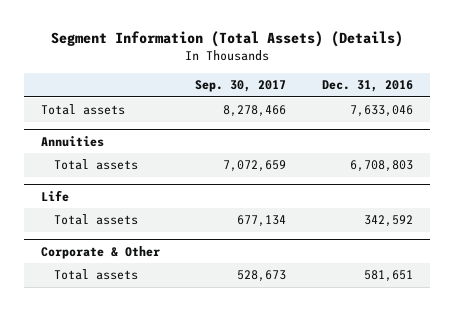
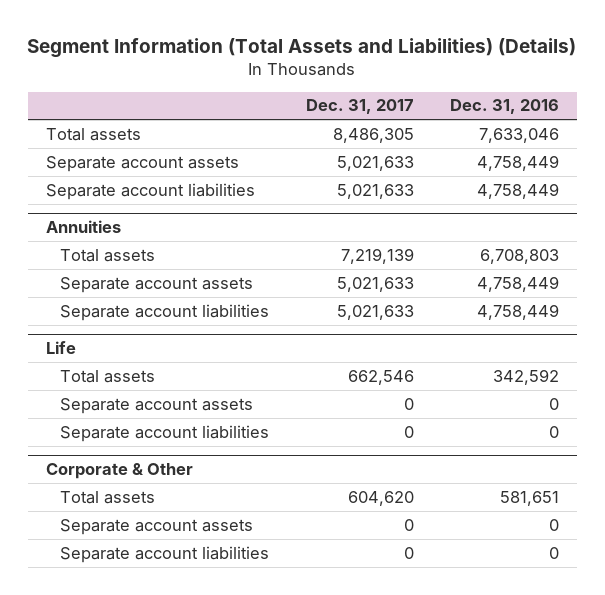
- Segment Information (Total Assets) (Details)
+ Segment Information (Total Assets and Liabilities) (Details)
- | Sep. 30, 2017 | Dec. 31, 2016
+ | Dec. 31, 2017 | Dec. 31, 2016
+ Separate account assets | 5,021,633 | 4,758,449
+ Separate account liabilities | 5,021,633 | 4,758,449
@ Annuities
+ Separate account assets | 5,021,633 | 4,758,449
+ Separate account liabilities | 5,021,633 | 4,758,449
@ Life
+ Separate account assets | 0 | 0
+ Separate account liabilities | 0 | 0
@ Corporate & Other
+ Separate account assets | 0 | 0
+ Separate account liabilities | 0 | 0

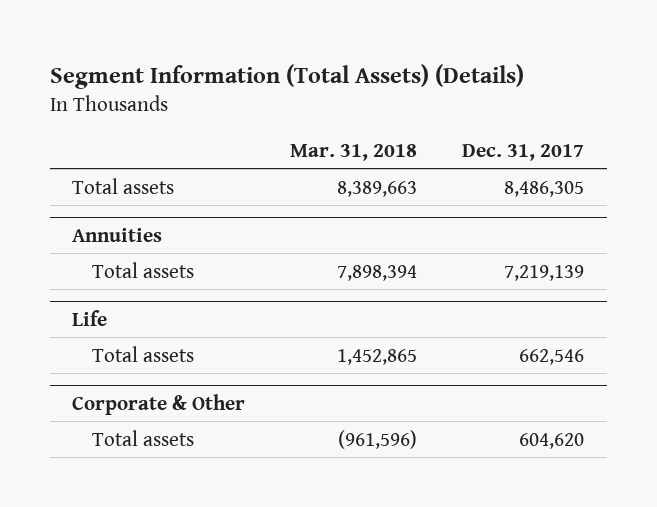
- Segment Information (Total Assets and Liabilities) (Details)
+ Segment Information (Total Assets) (Details)
- | Dec. 31, 2017 | Dec. 31, 2016
+ | Mar. 31, 2018 | Dec. 31, 2017
- Separate account assets | 5,021,633 | 4,758,449
- Separate account liabilities | 5,021,633 | 4,758,449
@ Annuities
- Separate account assets | 5,021,633 | 4,758,449
- Separate account liabilities | 5,021,633 | 4,758,449
@ Life
- Separate account assets | 0 | 0
- Separate account liabilities | 0 | 0
@ Corporate & Other
- Separate account assets | 0 | 0
- Separate account liabilities | 0 | 0

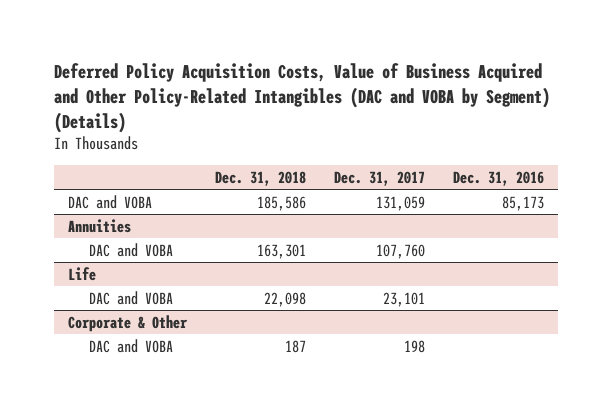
- Segment Information (Total Assets) (Details)
+ Deferred Policy Acquisition Costs, Value of Business Acquired and Other Policy-Related Intangibles (DAC and VOBA by Segment) (Details)
- | Mar. 31, 2018 | Dec. 31, 2017
+ | Dec. 31, 2018 | Dec. 31, 2017 | Dec. 31, 2016
- Total assets | 8,389,663 | 8,486,305
+ DAC and VOBA | 185,586 | 131,059 | 85,173
@ Annuities
- Total assets | 7,898,394 | 7,219,139
+ DAC and VOBA | 163,301 | 107,760 |
@ Life
- Total assets | 1,452,865 | 662,546
+ DAC and VOBA | 22,098 | 23,101 |
@ Corporate & Other
- Total assets | (961,596) | 604,620
+ DAC and VOBA | 187 | 198 |

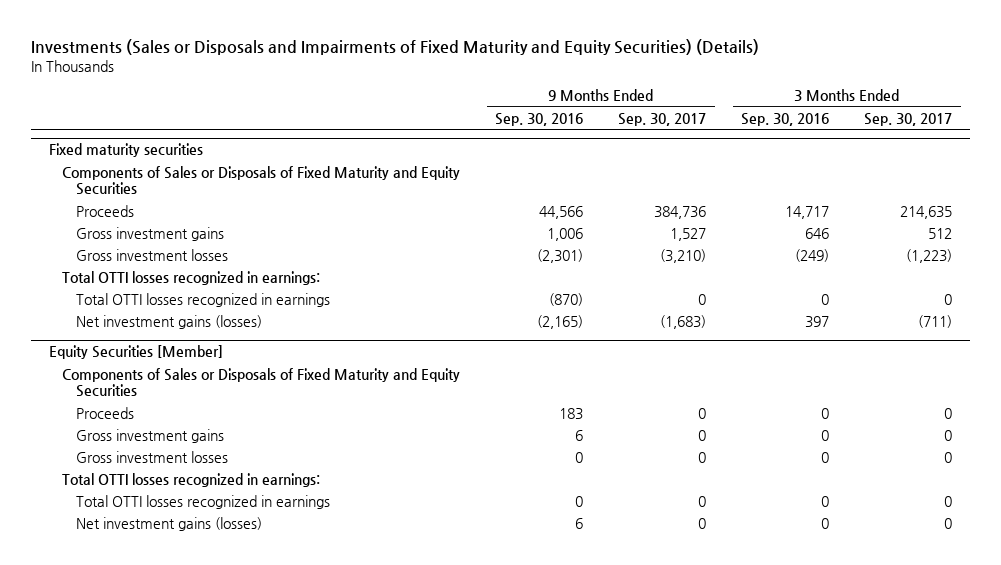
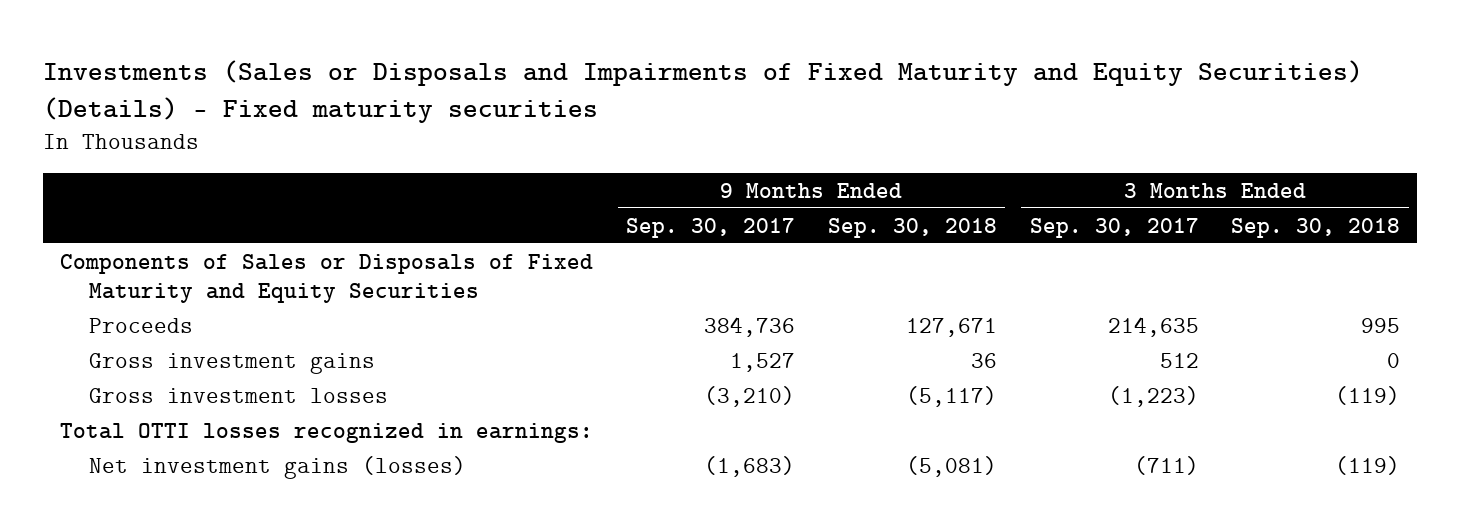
- Investments (Sales or Disposals and Impairments of Fixed Maturity and Equity Securities) (Details)
+ Investments (Sales or Disposals and Impairments of Fixed Maturity and Equity Securities) (Details) - Fixed maturity securities
- | 9 Months Ended Sep. 30, 2016 | 9 Months Ended Sep. 30, 2017 | 3 Months Ended Sep. 30, 2016 | 3 Months Ended Sep. 30, 2017
+ | 9 Months Ended Sep. 30, 2017 | 9 Months Ended Sep. 30, 2018 | 3 Months Ended Sep. 30, 2017 | 3 Months Ended Sep. 30, 2018
- Fixed maturity securities
- Total OTTI losses recognized in earnings | (870) | 0 | 0 | 0
- Equity Securities [Member]
- Components of Sales or Disposals of Fixed Maturity and Equity Securities
- Proceeds | 183 | 0 | 0 | 0
- Gross investment gains | 6 | 0 | 0 | 0
- Gross investment losses | 0 | 0 | 0 | 0
- Total OTTI losses recognized in earnings:
- Total OTTI losses recognized in earnings | 0 | 0 | 0 | 0
- Net investment gains (losses) | 6 | 0 | 0 | 0

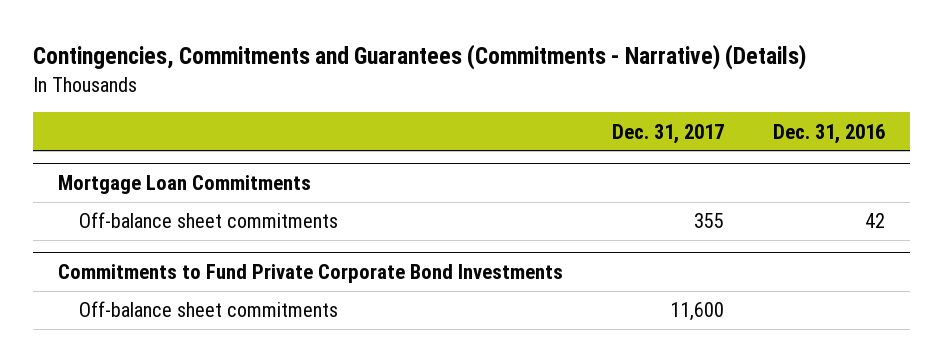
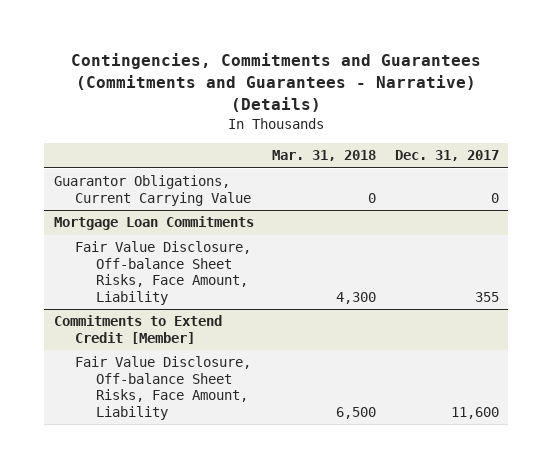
- Contingencies, Commitments and Guarantees (Commitments - Narrative) (Details)
+ Contingencies, Commitments and Guarantees (Commitments and Guarantees - Narrative) (Details)
- | Dec. 31, 2017 | Dec. 31, 2016
+ | Mar. 31, 2018 | Dec. 31, 2017
+ Guarantor Obligations, Current Carrying Value | 0 | 0
@ Mortgage Loan Commitments
- Off-balance sheet commitments | 355 | 42
- Commitments to Fund Private Corporate Bond Investments
- Off-balance sheet commitments | 11,600 |
@ Mortgage Loan Commitments
+ Fair Value Disclosure, Off-balance Sheet Risks, Face Amount, Liability | 4,300 | 355
+ Commitments to Extend Credit [Member]
+ Fair Value Disclosure, Off-balance Sheet Risks, Face Amount, Liability | 6,500 | 11,600

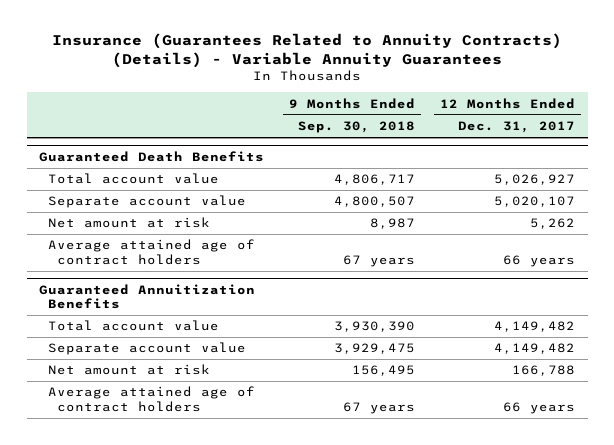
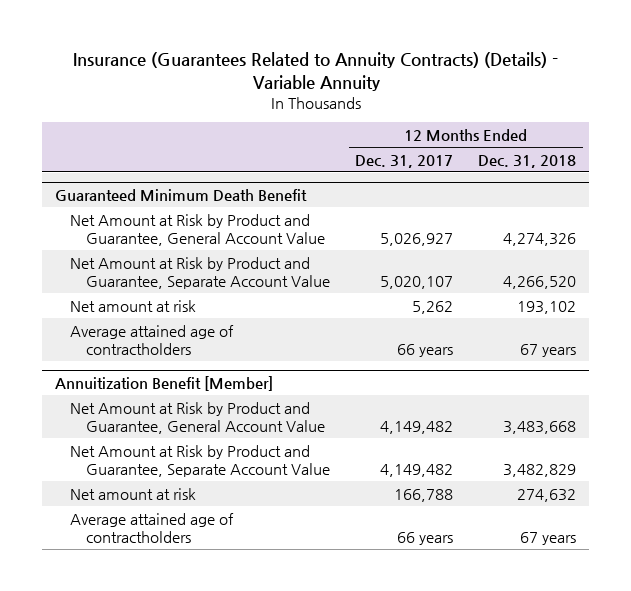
- Insurance (Guarantees Related to Annuity Contracts) (Details) - Variable Annuity Guarantees
+ Insurance (Guarantees Related to Annuity Contracts) (Details) - Variable Annuity
- | 9 Months Ended Sep. 30, 2018 | 12 Months Ended Dec. 31, 2017
+ | 12 Months Ended Dec. 31, 2017 | 12 Months Ended Dec. 31, 2018
- Guaranteed Death Benefits
- Total account value | 4,806,717 | 5,026,927
- Separate account value | 4,800,507 | 5,020,107
+ Guaranteed Minimum Death Benefit
+ Net Amount at Risk by Product and Guarantee, General Account Value | 5,026,927 | 4,274,326
+ Net Amount at Risk by Product and Guarantee, Separate Account Value | 5,020,107 | 4,266,520
- Average attained age of contract holders | 67 years | 66 years
- Guaranteed Annuitization Benefits
- Total account value | 3,930,390 | 4,149,482
- Separate account value | 3,929,475 | 4,149,482
+ Average attained age of contractholders | 66 years | 67 years
+ Annuitization Benefit [Member]
+ Net Amount at Risk by Product and Guarantee, General Account Value | 4,149,482 | 3,483,668
+ Net Amount at Risk by Product and Guarantee, Separate Account Value | 4,149,482 | 3,482,829
- Average attained age of contract holders | 67 years | 66 years
+ Average attained age of contractholders | 66 years | 67 years

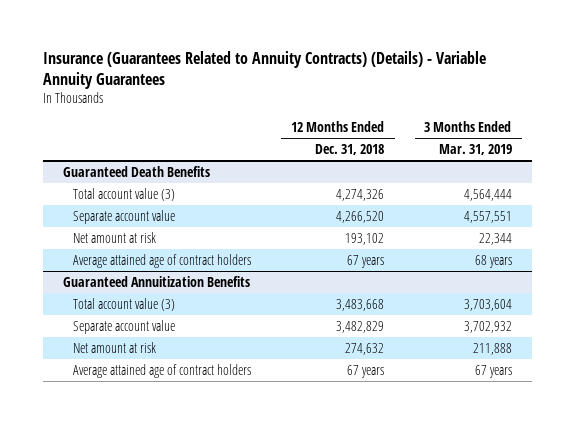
- Insurance (Guarantees Related to Annuity Contracts) (Details) - Variable Annuity
+ Insurance (Guarantees Related to Annuity Contracts) (Details) - Variable Annuity Guarantees
- | 12 Months Ended Dec. 31, 2017 | 12 Months Ended Dec. 31, 2018
+ | 12 Months Ended Dec. 31, 2018 | 3 Months Ended Mar. 31, 2019
- Guaranteed Minimum Death Benefit
- Net Amount at Risk by Product and Guarantee, General Account Value | 5,026,927 | 4,274,326
- Net Amount at Risk by Product and Guarantee, Separate Account Value | 5,020,107 | 4,266,520
+ Guaranteed Death Benefits
+ Total account value (3) | 4,274,326 | 4,564,444
+ Separate account value | 4,266,520 | 4,557,551
- Average attained age of contractholders | 66 years | 67 years
- Annuitization Benefit [Member]
- Net Amount at Risk by Product and Guarantee, General Account Value | 4,149,482 | 3,483,668
- Net Amount at Risk by Product and Guarantee, Separate Account Value | 4,149,482 | 3,482,829
+ Average attained age of contract holders | 67 years | 68 years
+ Guaranteed Annuitization Benefits
+ Total account value (3) | 3,483,668 | 3,703,604
+ Separate account value | 3,482,829 | 3,702,932
- Average attained age of contractholders | 66 years | 67 years
+ Average attained age of contract holders | 67 years | 67 years

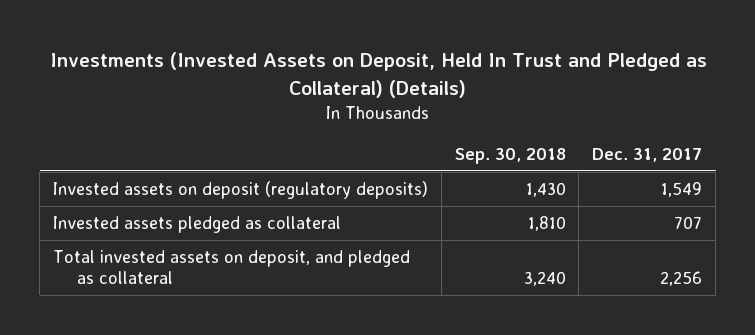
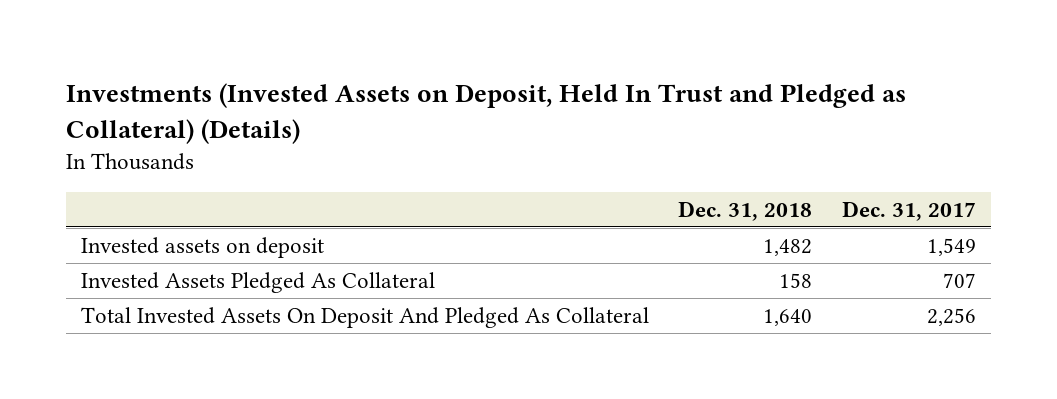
- | Sep. 30, 2018 | Dec. 31, 2017
+ | Dec. 31, 2018 | Dec. 31, 2017
- Invested assets on deposit (regulatory deposits) | 1,430 | 1,549
- Invested assets pledged as collateral | 1,810 | 707
- Total invested assets on deposit, and pledged as collateral | 3,240 | 2,256
+ Invested assets on deposit | 1,482 | 1,549
+ Invested Assets Pledged As Collateral | 158 | 707
+ Total Invested Assets On Deposit And Pledged As Collateral | 1,640 | 2,256

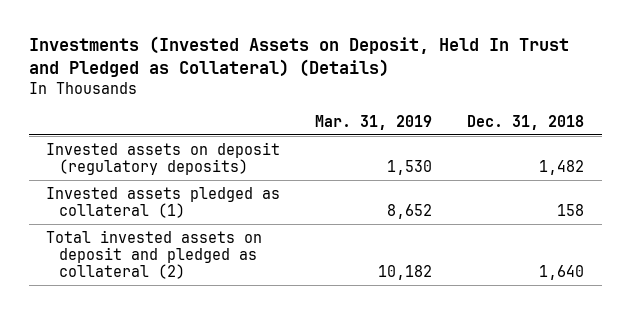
- | Dec. 31, 2018 | Dec. 31, 2017
+ | Mar. 31, 2019 | Dec. 31, 2018
- Invested assets on deposit | 1,482 | 1,549
- Invested Assets Pledged As Collateral | 158 | 707
- Total Invested Assets On Deposit And Pledged As Collateral | 1,640 | 2,256
+ Invested assets on deposit (regulatory deposits) | 1,530 | 1,482
+ Invested assets pledged as collateral (1) | 8,652 | 158
+ Total invested assets on deposit and pledged as collateral (2) | 10,182 | 1,640

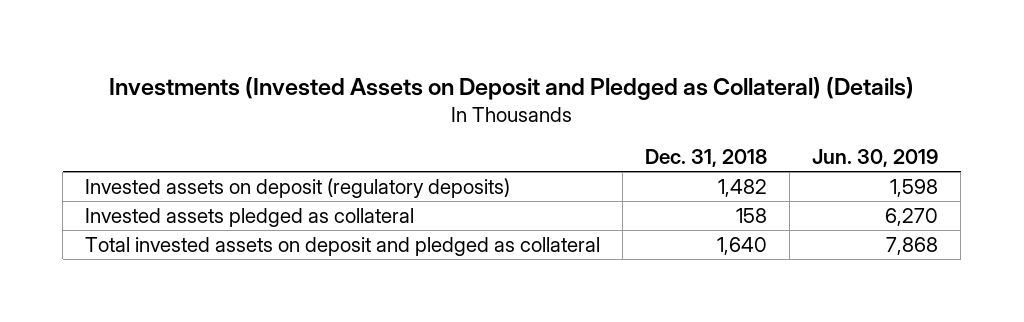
- Investments (Invested Assets on Deposit, Held In Trust and Pledged as Collateral) (Details)
+ Investments (Invested Assets on Deposit and Pledged as Collateral) (Details)
- | Mar. 31, 2019 | Dec. 31, 2018
+ | Dec. 31, 2018 | Jun. 30, 2019
- Invested assets pledged as collateral (1) | 8,652 | 158
- Total invested assets on deposit and pledged as collateral (2) | 10,182 | 1,640
+ Invested assets pledged as collateral | 158 | 6,270
+ Total invested assets on deposit and pledged as collateral | 1,640 | 7,868

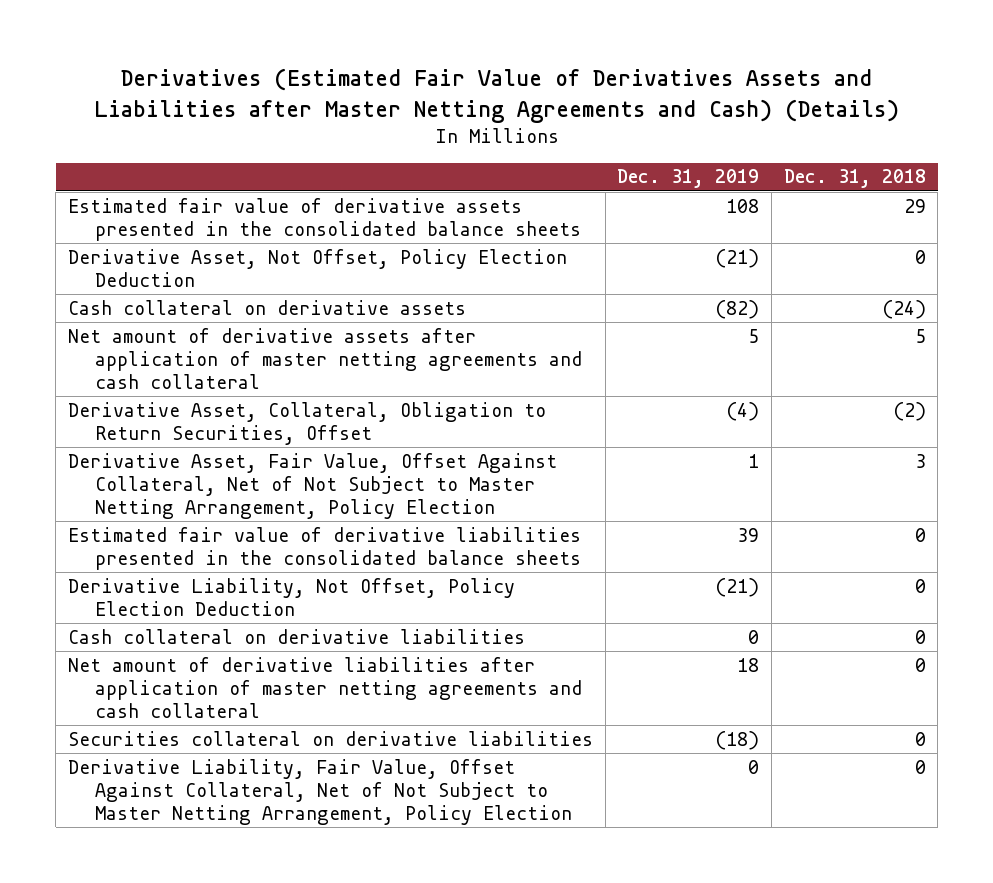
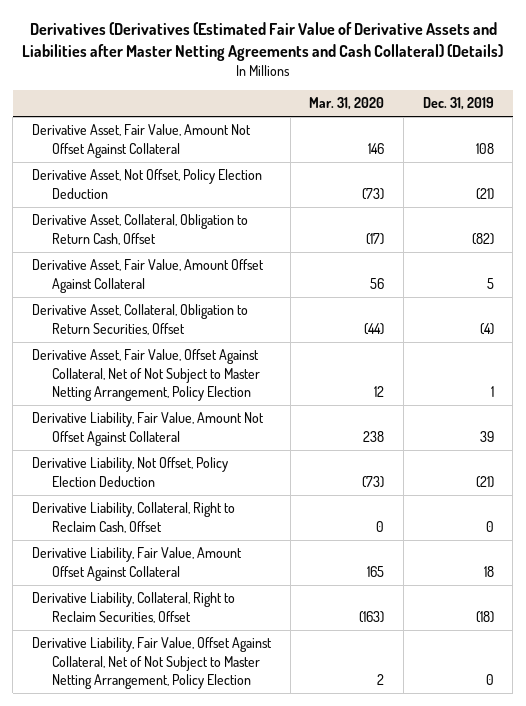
- Derivatives (Estimated Fair Value of Derivatives Assets and Liabilities after Master Netting Agreements and Cash) (Details)
+ Derivatives (Derivatives (Estimated Fair Value of Derivative Assets and Liabilities after Master Netting Agreements and Cash Collateral) (Details)
- | Dec. 31, 2019 | Dec. 31, 2018
+ | Mar. 31, 2020 | Dec. 31, 2019
- Estimated fair value of derivative assets presented in the consolidated balance sheets | 108 | 29
+ Derivative Asset, Fair Value, Amount Not Offset Against Collateral | 146 | 108
- Cash collateral on derivative assets | (82) | (24)
- Net amount of derivative assets after application of master netting agreements and cash collateral | 5 | 5
+ Derivative Asset, Collateral, Obligation to Return Cash, Offset | (17) | (82)
+ Derivative Asset, Fair Value, Amount Offset Against Collateral | 56 | 5
- Estimated fair value of derivative liabilities presented in the consolidated balance sheets | 39 | 0
+ Derivative Liability, Fair Value, Amount Not Offset Against Collateral | 238 | 39
- Cash collateral on derivative liabilities | 0 | 0
- Net amount of derivative liabilities after application of master netting agreements and cash collateral | 18 | 0
- Securities collateral on derivative liabilities | (18) | 0
+ Derivative Liability, Collateral, Right to Reclaim Cash, Offset | 0 | 0
+ Derivative Liability, Fair Value, Amount Offset Against Collateral | 165 | 18
+ Derivative Liability, Collateral, Right to Reclaim Securities, Offset | (163) | (18)

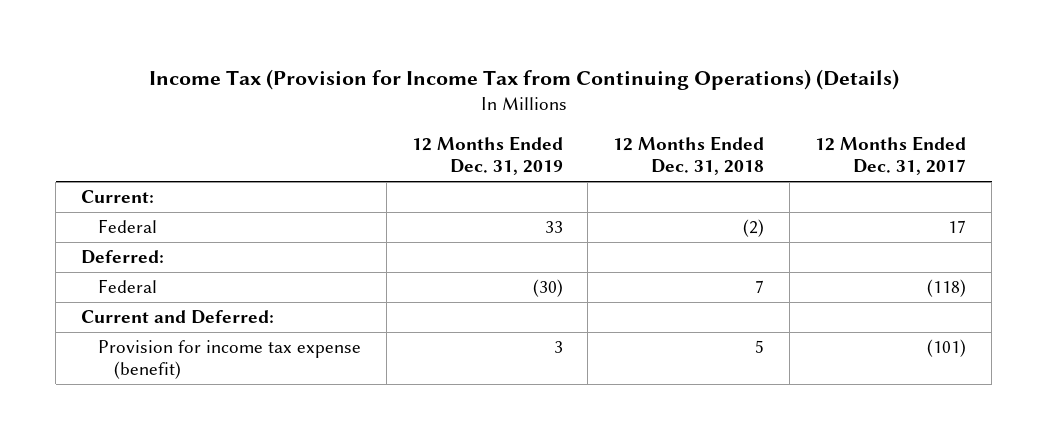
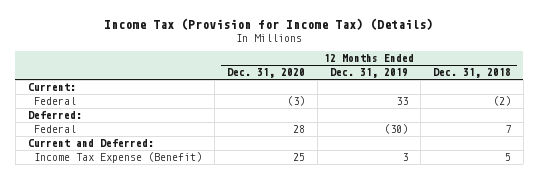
- Income Tax (Provision for Income Tax from Continuing Operations) (Details)
+ Income Tax (Provision for Income Tax) (Details)
- | 12 Months Ended Dec. 31, 2019 | 12 Months Ended Dec. 31, 2018 | 12 Months Ended Dec. 31, 2017
+ | 12 Months Ended Dec. 31, 2020 | 12 Months Ended Dec. 31, 2019 | 12 Months Ended Dec. 31, 2018
- Provision for income tax expense (benefit) | 3 | 5 | (101)
+ Income Tax Expense (Benefit) | 25 | 3 | 5

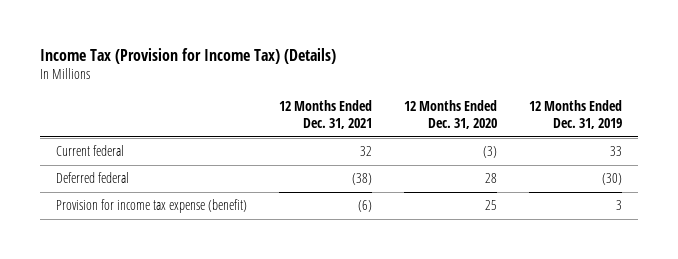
- | 12 Months Ended Dec. 31, 2020 | 12 Months Ended Dec. 31, 2019 | 12 Months Ended Dec. 31, 2018
+ | 12 Months Ended Dec. 31, 2021 | 12 Months Ended Dec. 31, 2020 | 12 Months Ended Dec. 31, 2019
- Current:
- Federal | (3) | 33 | (2)
- Deferred:
- Federal | 28 | (30) | 7
- Current and Deferred:
- Income Tax Expense (Benefit) | 25 | 3 | 5
+ Current federal | 32 | (3) | 33
+ Deferred federal | (38) | 28 | (30)
+ Provision for income tax expense (benefit) | (6) | 25 | 3

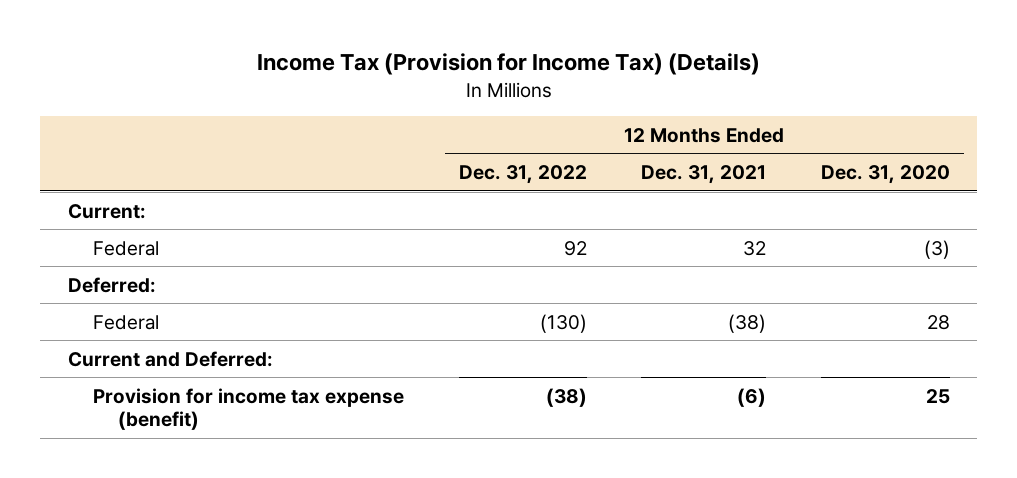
- | 12 Months Ended Dec. 31, 2021 | 12 Months Ended Dec. 31, 2020 | 12 Months Ended Dec. 31, 2019
+ | 12 Months Ended Dec. 31, 2022 | 12 Months Ended Dec. 31, 2021 | 12 Months Ended Dec. 31, 2020
- Current federal | 32 | (3) | 33
- Deferred federal | (38) | 28 | (30)
+ Current:
+ Federal | 92 | 32 | (3)
+ Deferred:
+ Federal | (130) | (38) | 28
+ Current and Deferred:

